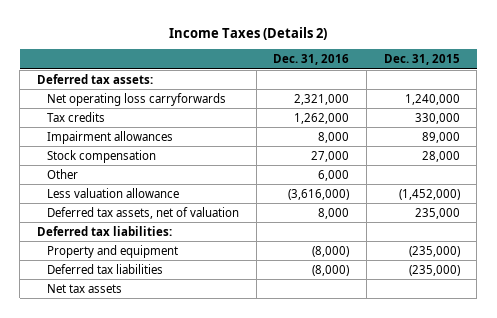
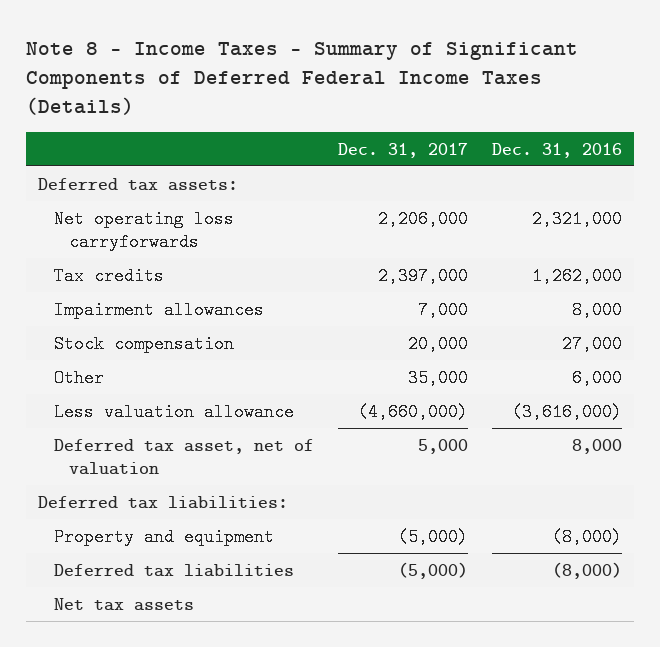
- Income Taxes (Details 2)
+ Note 8 - Income Taxes - Summary of Significant Components of Deferred Federal Income Taxes (Details)
- | Dec. 31, 2016 | Dec. 31, 2015
+ | Dec. 31, 2017 | Dec. 31, 2016
- Deferred tax assets, net of valuation | 8,000 | 235,000
+ Deferred tax asset, net of valuation | 5,000 | 8,000

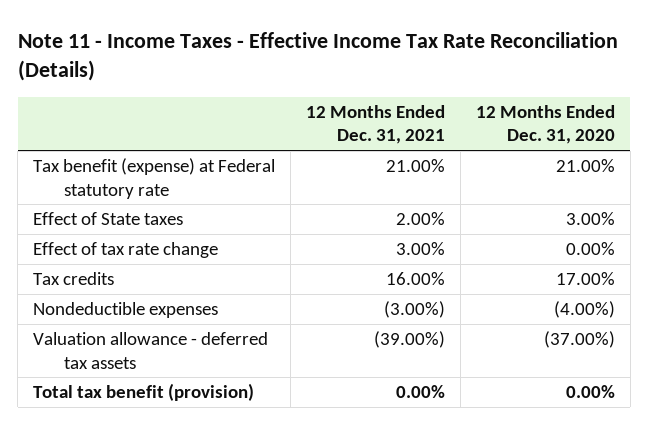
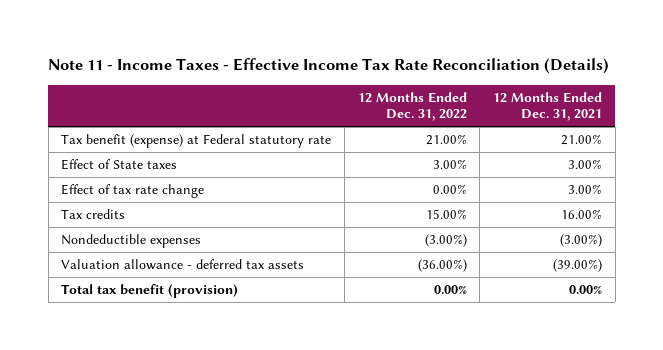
- | 12 Months Ended Dec. 31, 2021 | 12 Months Ended Dec. 31, 2020
+ | 12 Months Ended Dec. 31, 2022 | 12 Months Ended Dec. 31, 2021
- Effect of State taxes | 2.00% | 3.00%
+ Effect of State taxes | 3.00% | 3.00%

